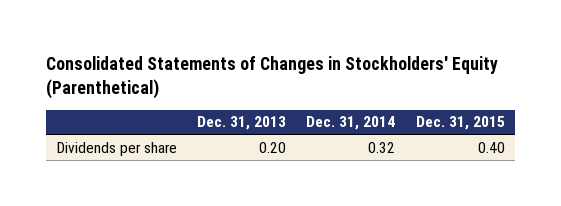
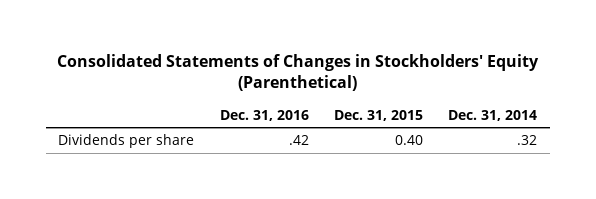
- | Dec. 31, 2013 | Dec. 31, 2014 | Dec. 31, 2015
+ | Dec. 31, 2016 | Dec. 31, 2015 | Dec. 31, 2014
- Dividends per share | 0.20 | 0.32 | 0.40
+ Dividends per share | .42 | 0.40 | .32

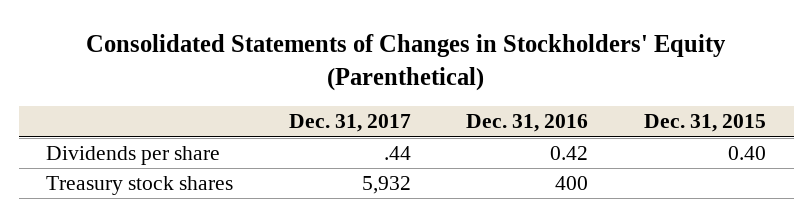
- | Dec. 31, 2016 | Dec. 31, 2015 | Dec. 31, 2014
+ | Dec. 31, 2017 | Dec. 31, 2016 | Dec. 31, 2015
- Dividends per share | .42 | 0.40 | .32
+ Dividends per share | .44 | 0.42 | 0.40
+ Treasury stock shares | 5,932 | 400 |

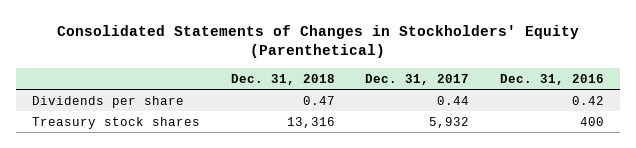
- | Dec. 31, 2017 | Dec. 31, 2016 | Dec. 31, 2015
+ | Dec. 31, 2018 | Dec. 31, 2017 | Dec. 31, 2016
- Dividends per share | .44 | 0.42 | 0.40
+ Dividends per share | 0.47 | 0.44 | 0.42

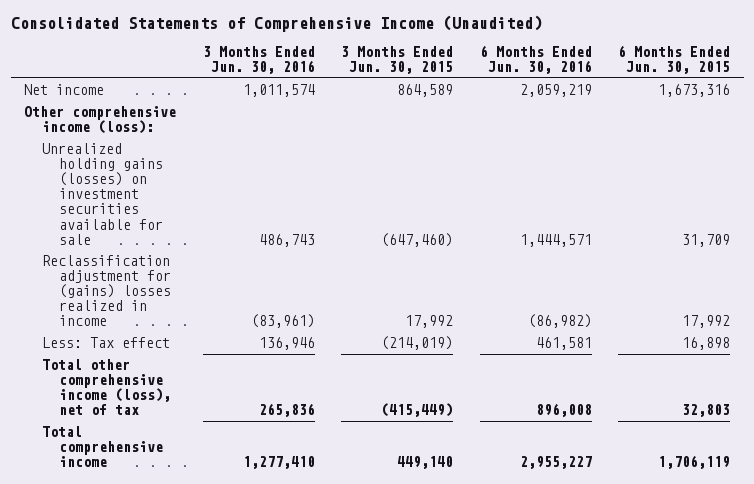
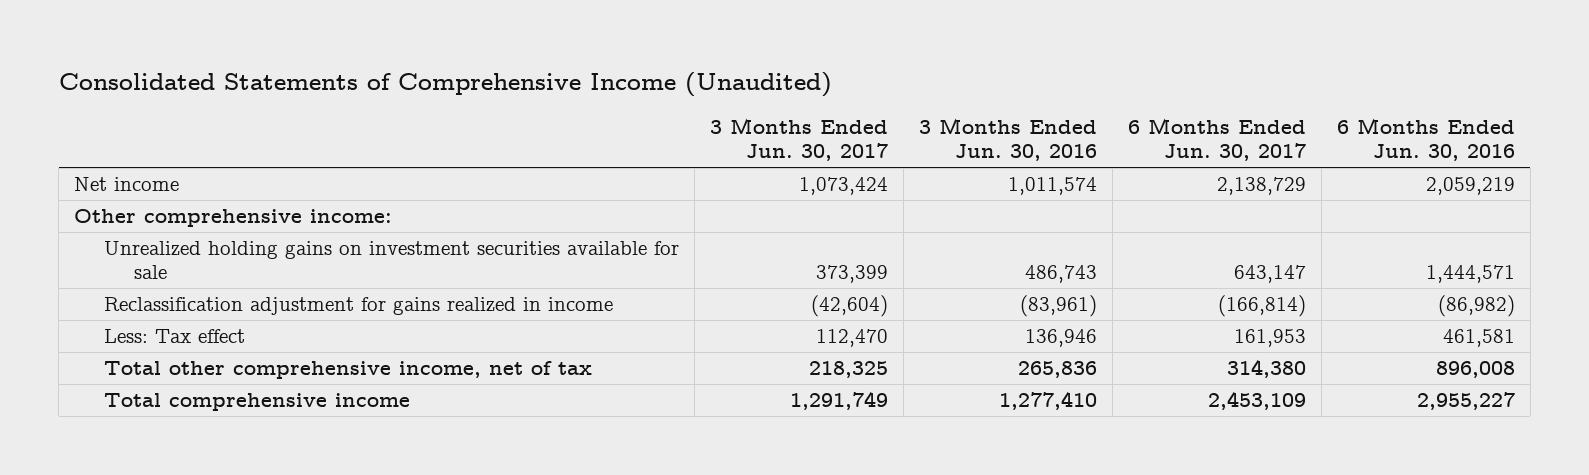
- | 3 Months Ended Jun. 30, 2016 | 3 Months Ended Jun. 30, 2015 | 6 Months Ended Jun. 30, 2016 | 6 Months Ended Jun. 30, 2015
+ | 3 Months Ended Jun. 30, 2017 | 3 Months Ended Jun. 30, 2016 | 6 Months Ended Jun. 30, 2017 | 6 Months Ended Jun. 30, 2016
- Other comprehensive income (loss):
- Unrealized holding gains (losses) on investment securities available for sale | 486,743 | (647,460) | 1,444,571 | 31,709
- Reclassification adjustment for (gains) losses realized in income | (83,961) | 17,992 | (86,982) | 17,992
+ Other comprehensive income:
+ Unrealized holding gains on investment securities available for sale | 373,399 | 486,743 | 643,147 | 1,444,571
+ Reclassification adjustment for gains realized in income | (42,604) | (83,961) | (166,814) | (86,982)
- Total other comprehensive income (loss), net of tax | 265,836 | (415,449) | 896,008 | 32,803
+ Total other comprehensive income, net of tax | 218,325 | 265,836 | 314,380 | 896,008

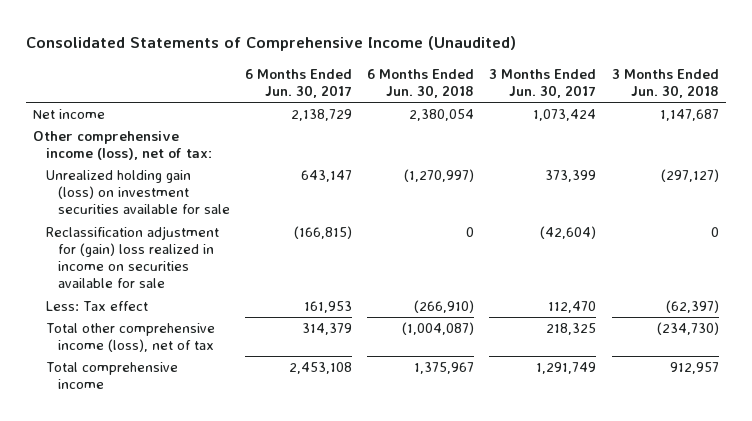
- | 3 Months Ended Jun. 30, 2017 | 3 Months Ended Jun. 30, 2016 | 6 Months Ended Jun. 30, 2017 | 6 Months Ended Jun. 30, 2016
+ | 6 Months Ended Jun. 30, 2017 | 6 Months Ended Jun. 30, 2018 | 3 Months Ended Jun. 30, 2017 | 3 Months Ended Jun. 30, 2018
- Other comprehensive income:
- Unrealized holding gains on investment securities available for sale | 373,399 | 486,743 | 643,147 | 1,444,571
- Reclassification adjustment for gains realized in income | (42,604) | (83,961) | (166,814) | (86,982)
+ Other comprehensive income (loss), net of tax:
+ Unrealized holding gain (loss) on investment securities available for sale | 643,147 | (1,270,997) | 373,399 | (297,127)
+ Reclassification adjustment for (gain) loss realized in income on securities available for sale | (166,815) | 0 | (42,604) | 0
- Total other comprehensive income, net of tax | 218,325 | 265,836 | 314,380 | 896,008
- Total comprehensive income | 1,291,749 | 1,277,410 | 2,453,109 | 2,955,227
+ Total other comprehensive income (loss), net of tax | 314,379 | (1,004,087) | 218,325 | (234,730)
+ Total comprehensive income | 2,453,108 | 1,375,967 | 1,291,749 | 912,957

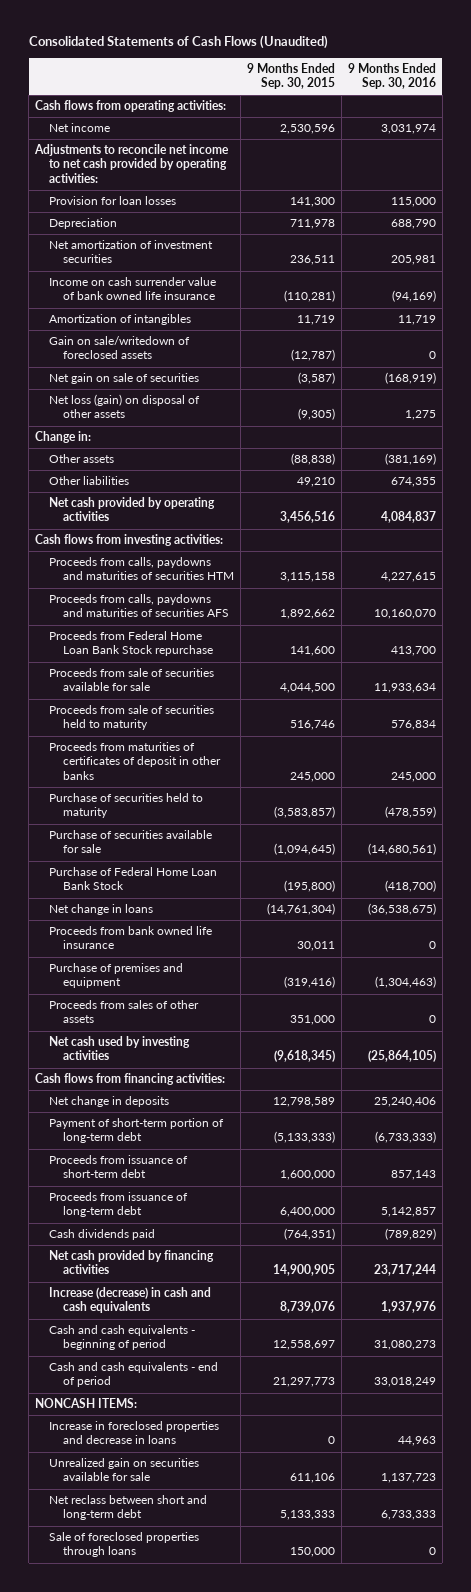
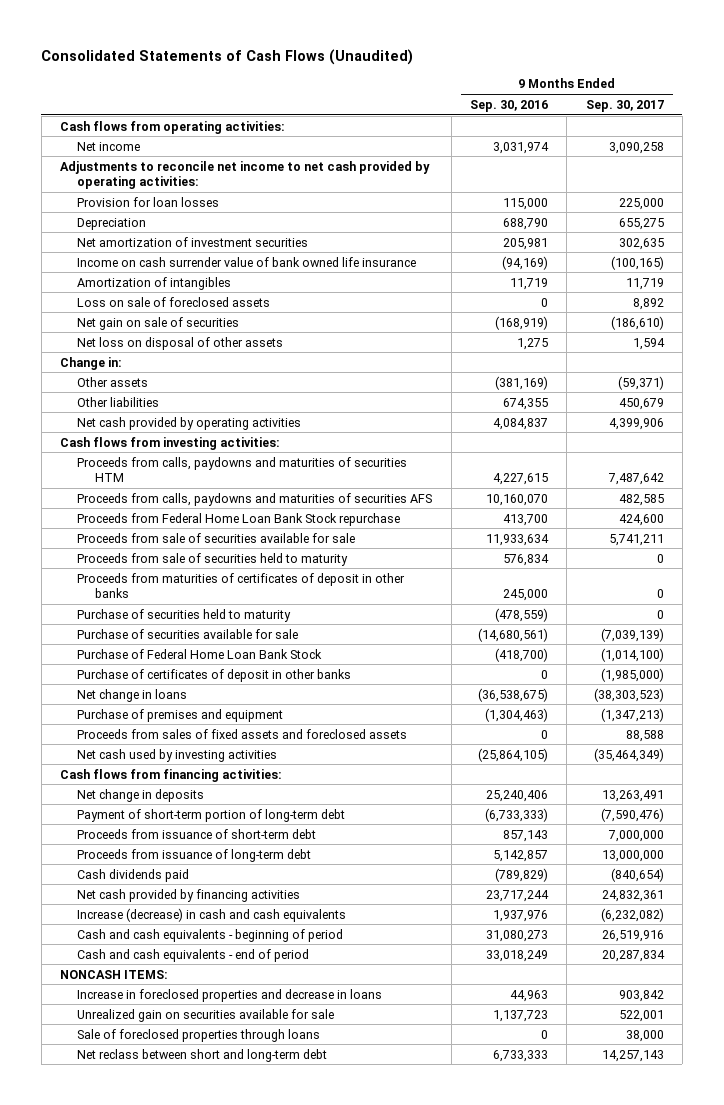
- | 9 Months Ended Sep. 30, 2015 | 9 Months Ended Sep. 30, 2016
+ | 9 Months Ended Sep. 30, 2016 | 9 Months Ended Sep. 30, 2017
- Gain on sale/writedown of foreclosed assets | (12,787) | 0
+ Loss on sale of foreclosed assets | 0 | 8,892
- Net loss (gain) on disposal of other assets | (9,305) | 1,275
+ Net loss on disposal of other assets | 1,275 | 1,594
+ Purchase of certificates of deposit in other banks | 0 | (1,985,000)
- Proceeds from bank owned life insurance | 30,011 | 0
- Proceeds from sales of other assets | 351,000 | 0
+ Proceeds from sales of fixed assets and foreclosed assets | 0 | 88,588
moved down: Net reclass between short and long-term debt | 6,733,333 | 14,257,143

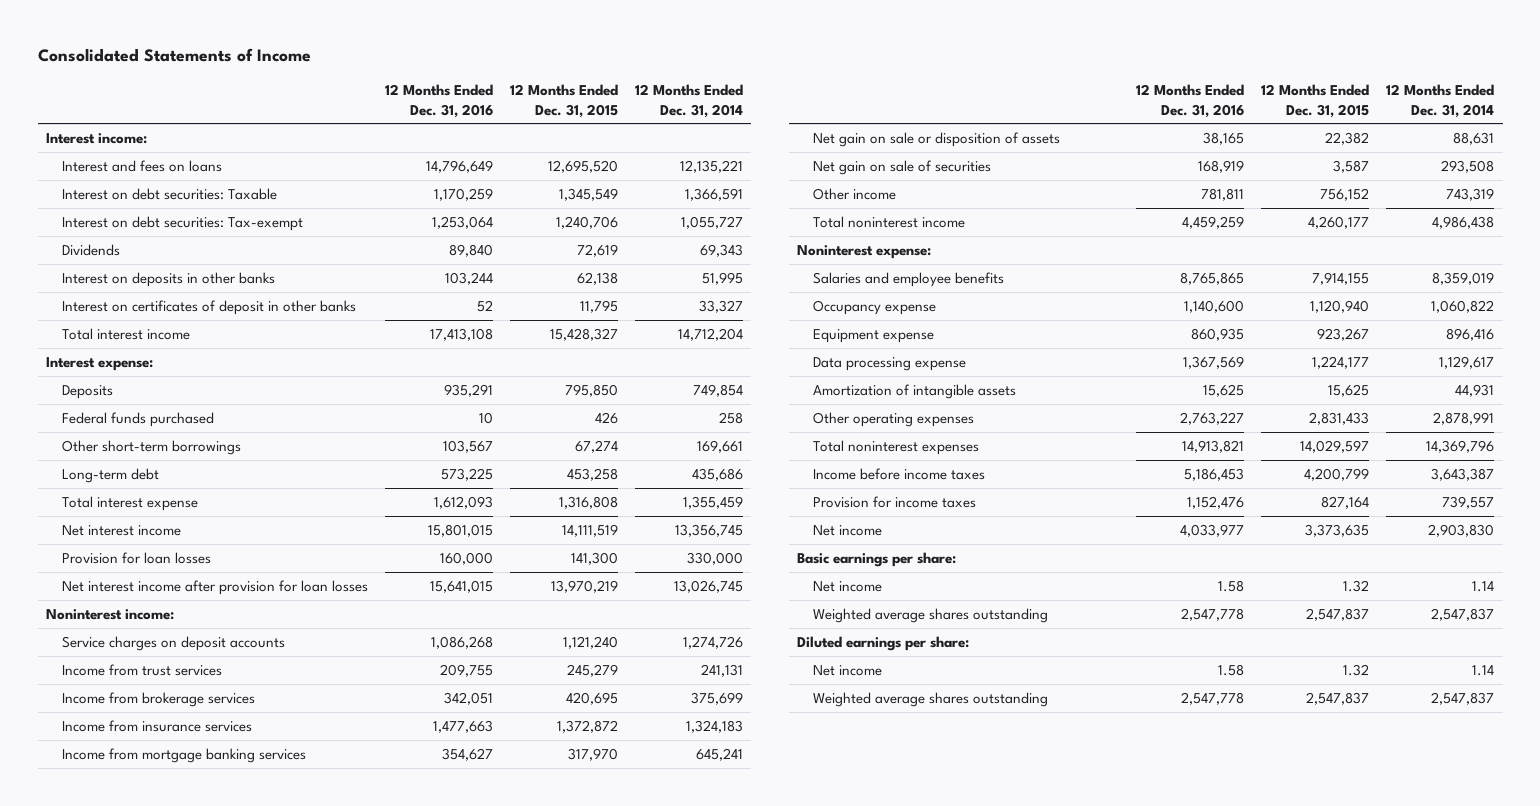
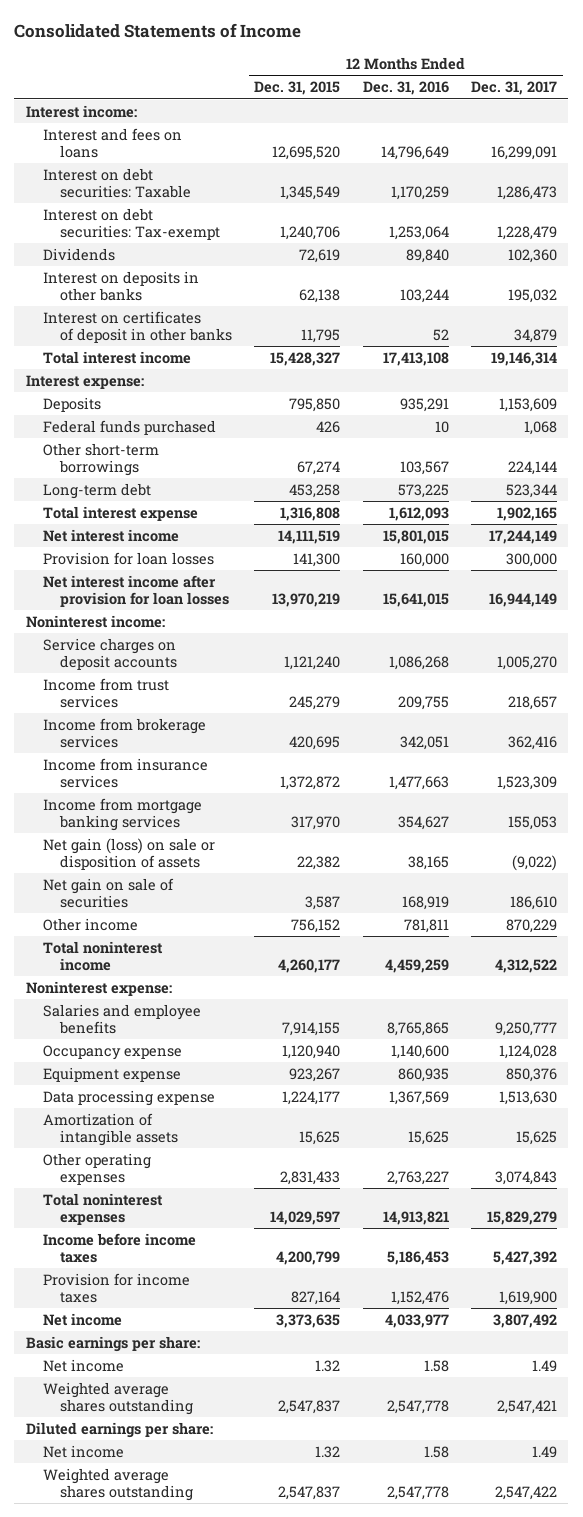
- | 12 Months Ended Dec. 31, 2016 | 12 Months Ended Dec. 31, 2015 | 12 Months Ended Dec. 31, 2014
+ | 12 Months Ended Dec. 31, 2015 | 12 Months Ended Dec. 31, 2016 | 12 Months Ended Dec. 31, 2017
- Net gain on sale or disposition of assets | 38,165 | 22,382 | 88,631
+ Net gain (loss) on sale or disposition of assets | 22,382 | 38,165 | (9,022)

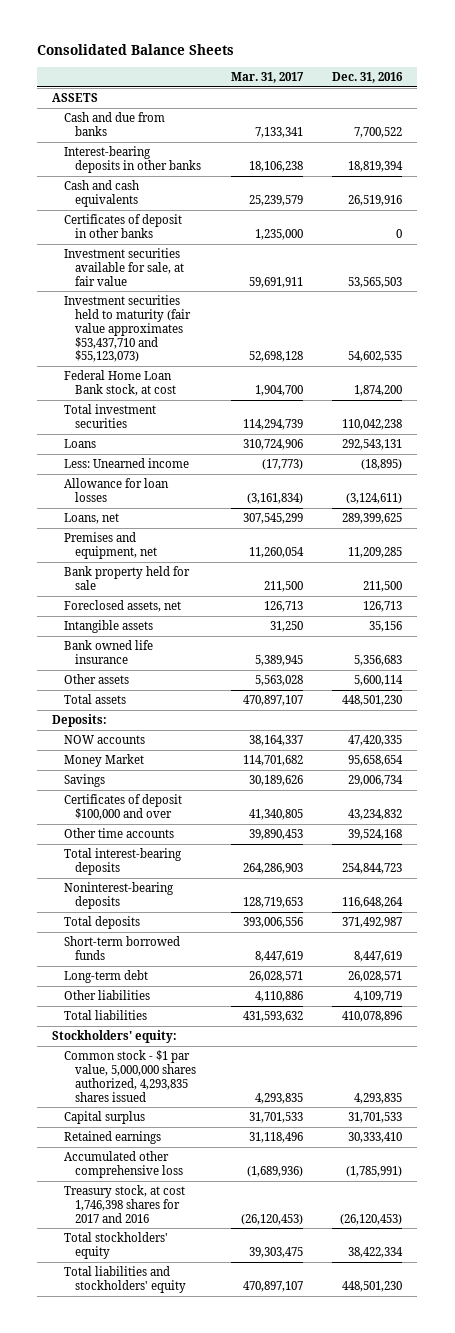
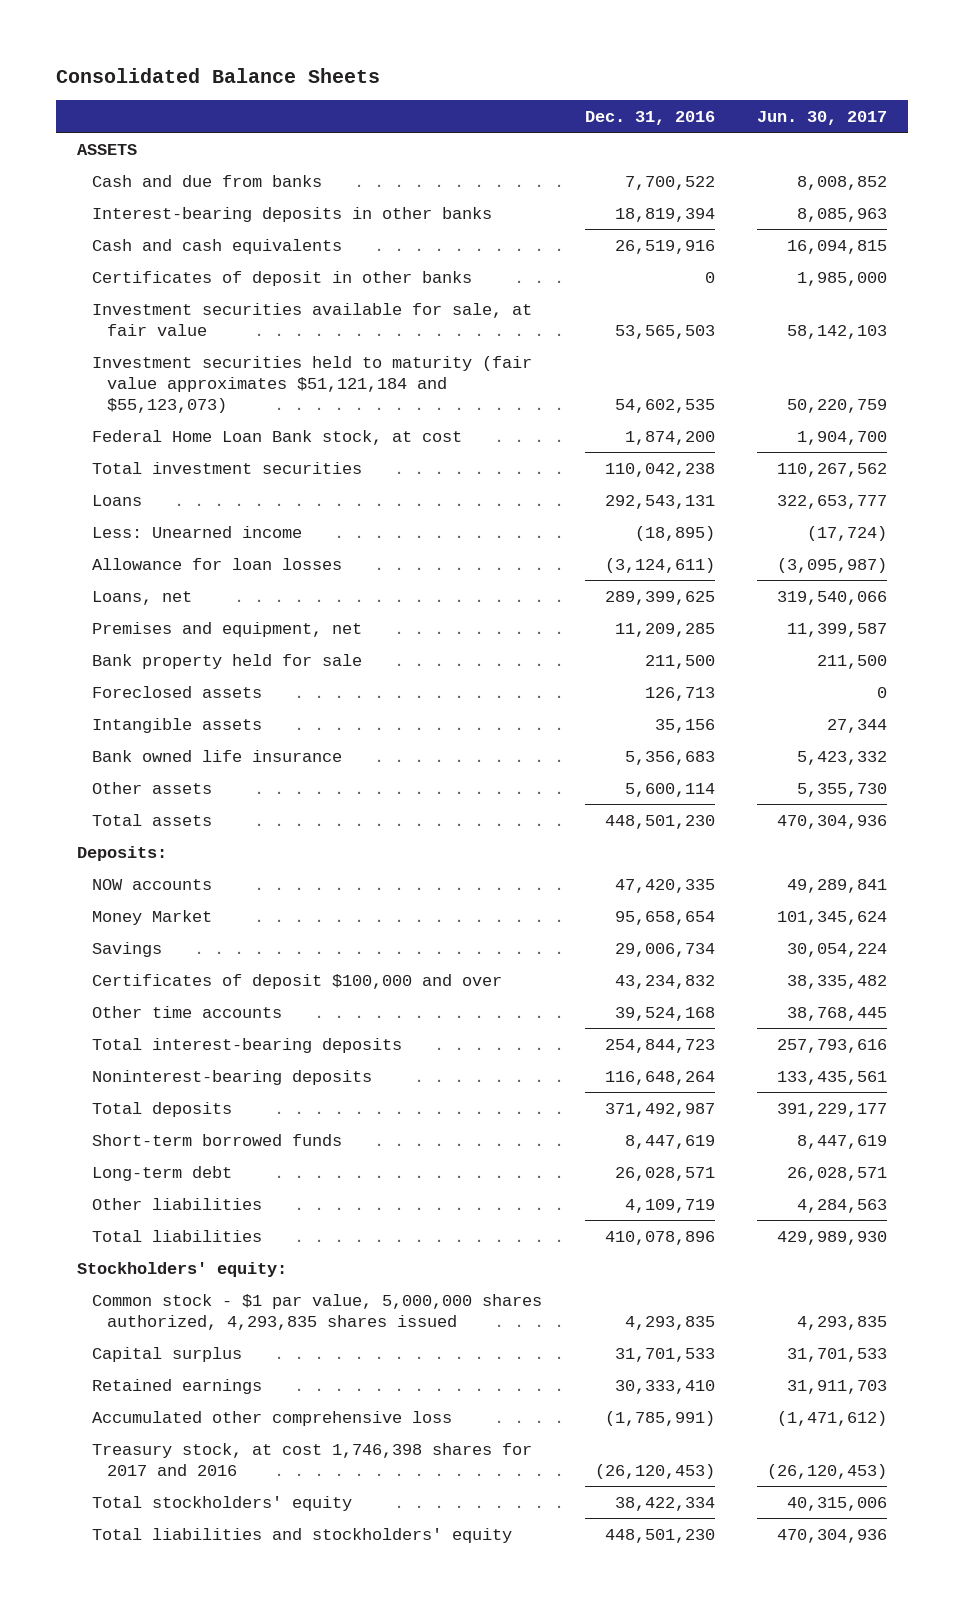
- | Mar. 31, 2017 | Dec. 31, 2016
+ | Dec. 31, 2016 | Jun. 30, 2017
- Investment securities held to maturity (fair value approximates $53,437,710 and $55,123,073) | 52,698,128 | 54,602,535
+ Investment securities held to maturity (fair value approximates $51,121,184 and $55,123,073) | 54,602,535 | 50,220,759
- Foreclosed assets, net | 126,713 | 126,713
+ Foreclosed assets | 126,713 | 0

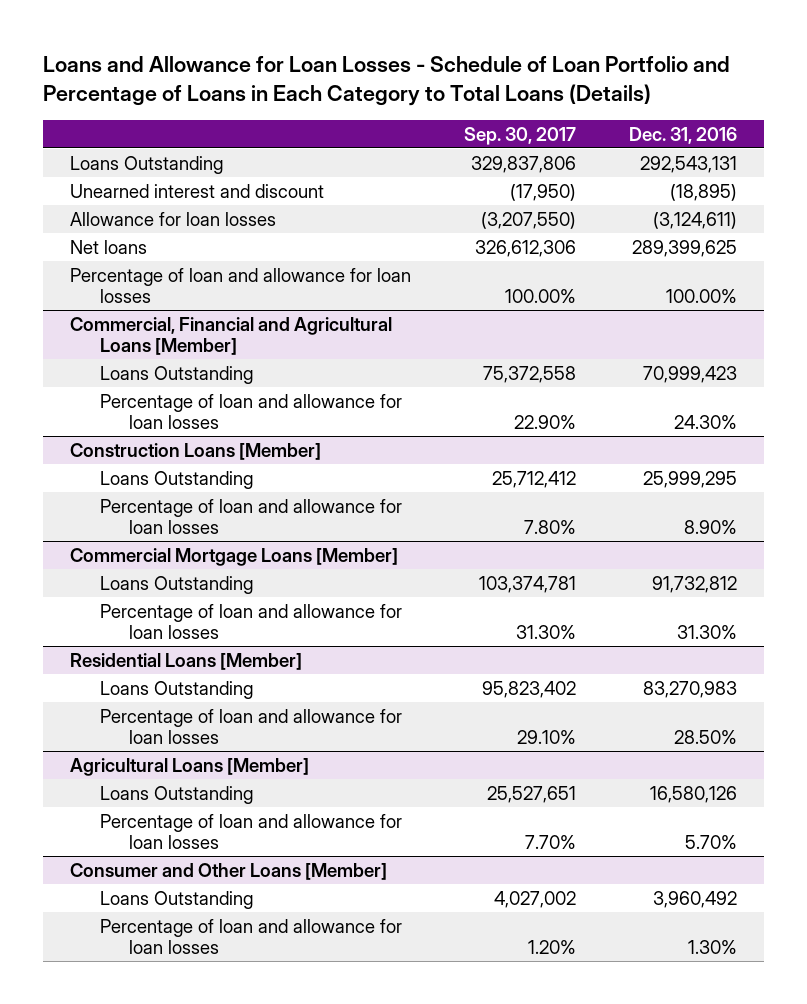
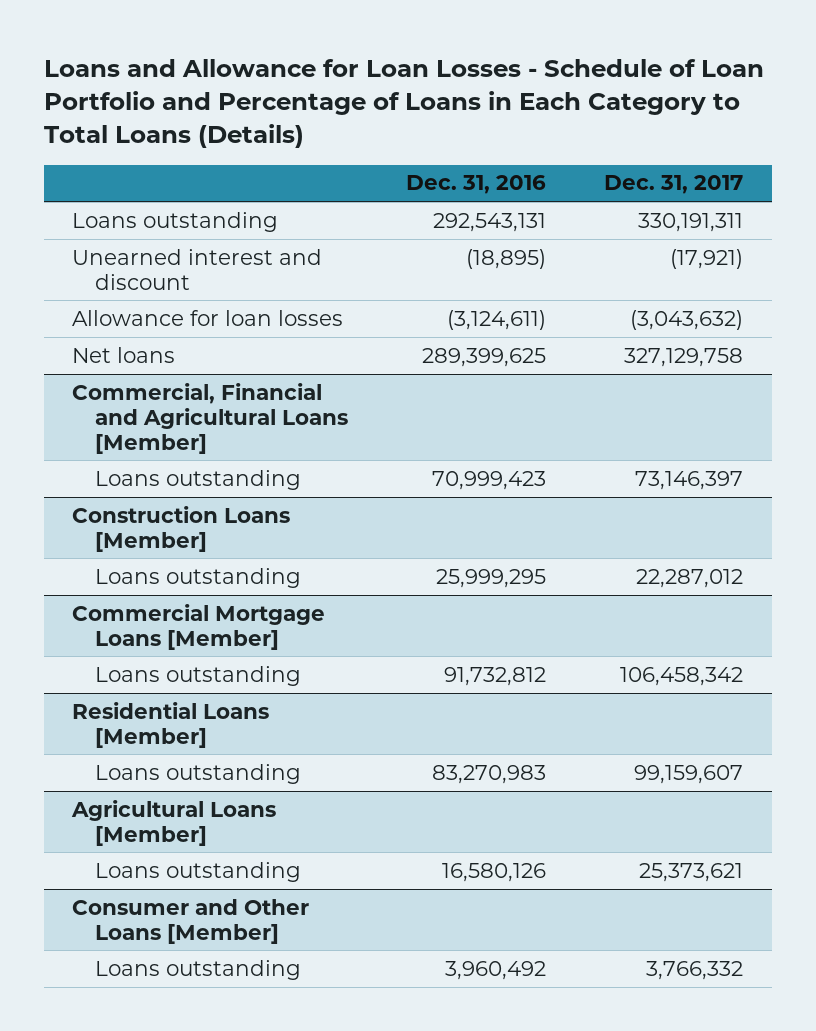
- | Sep. 30, 2017 | Dec. 31, 2016
+ | Dec. 31, 2016 | Dec. 31, 2017
- Loans Outstanding | 329,837,806 | 292,543,131
+ Loans outstanding | 292,543,131 | 330,191,311
- Percentage of loan and allowance for loan losses | 100.00% | 100.00%
@ Commercial, Financial and Agricultural Loans [Member]
- Loans Outstanding | 75,372,558 | 70,999,423
- Percentage of loan and allowance for loan losses | 22.90% | 24.30%
+ Loans outstanding | 70,999,423 | 73,146,397
@ Construction Loans [Member]
- Loans Outstanding | 25,712,412 | 25,999,295
- Percentage of loan and allowance for loan losses | 7.80% | 8.90%
+ Loans outstanding | 25,999,295 | 22,287,012
@ Commercial Mortgage Loans [Member]
- Loans Outstanding | 103,374,781 | 91,732,812
- Percentage of loan and allowance for loan losses | 31.30% | 31.30%
+ Loans outstanding | 91,732,812 | 106,458,342
@ Residential Loans [Member]
- Loans Outstanding | 95,823,402 | 83,270,983
- Percentage of loan and allowance for loan losses | 29.10% | 28.50%
+ Loans outstanding | 83,270,983 | 99,159,607
@ Agricultural Loans [Member]
- Loans Outstanding | 25,527,651 | 16,580,126
- Percentage of loan and allowance for loan losses | 7.70% | 5.70%
+ Loans outstanding | 16,580,126 | 25,373,621
@ Consumer and Other Loans [Member]
- Loans Outstanding | 4,027,002 | 3,960,492
- Percentage of loan and allowance for loan losses | 1.20% | 1.30%
+ Loans outstanding | 3,960,492 | 3,766,332

